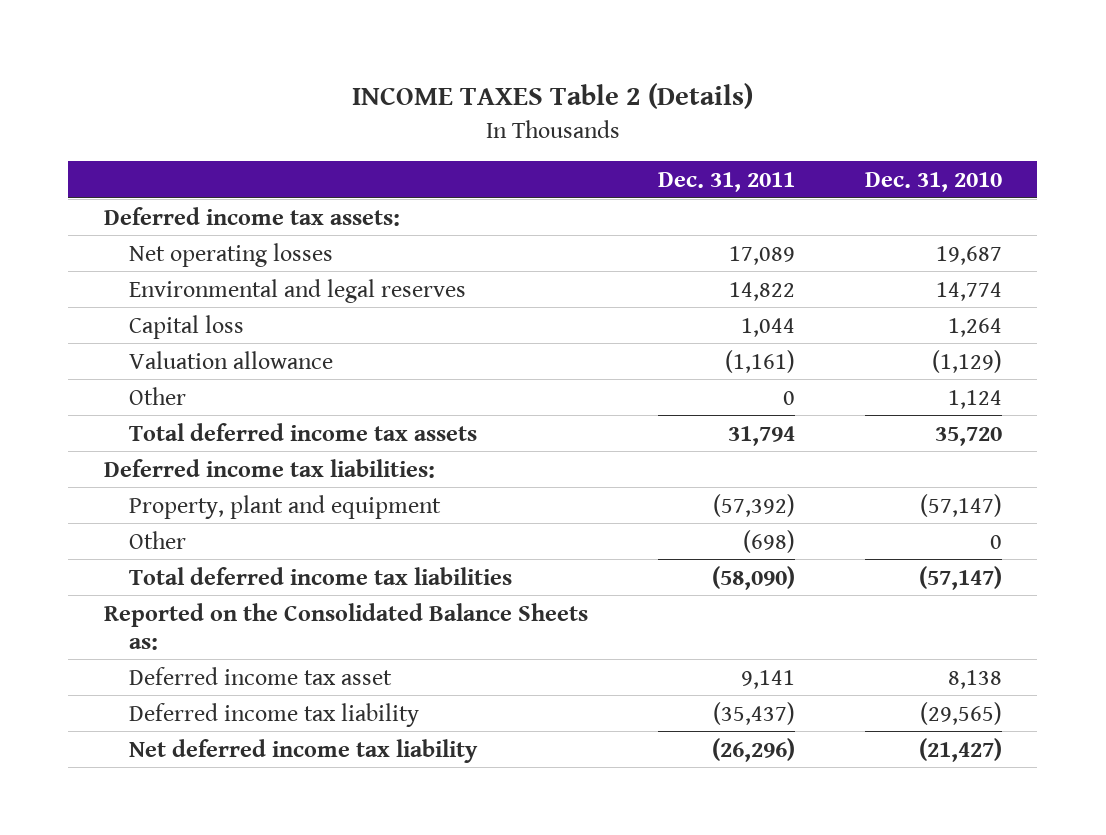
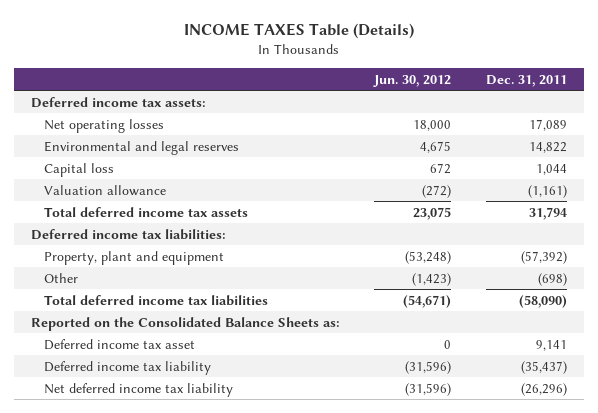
- INCOME TAXES Table 2 (Details)
+ INCOME TAXES Table (Details)
- | Dec. 31, 2011 | Dec. 31, 2010
+ | Jun. 30, 2012 | Dec. 31, 2011
- Other | 0 | 1,124

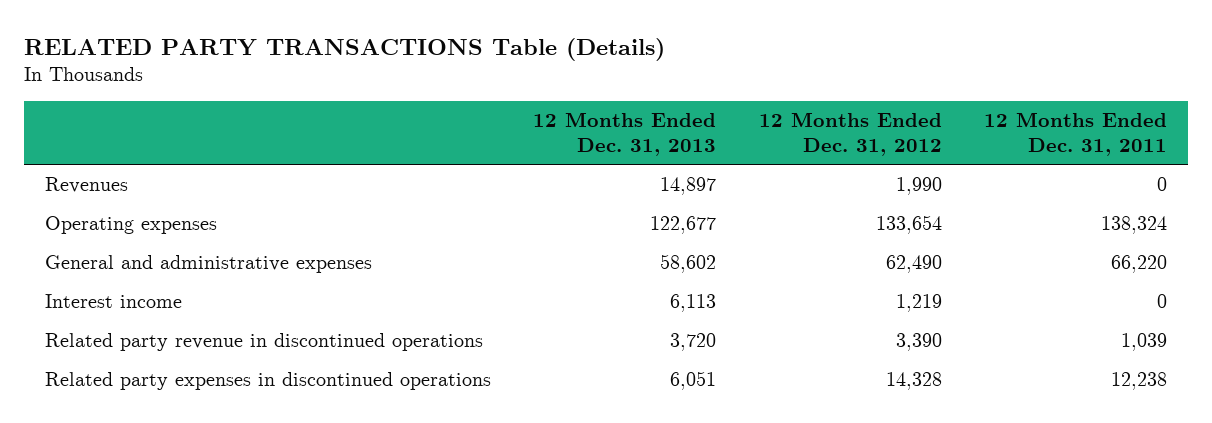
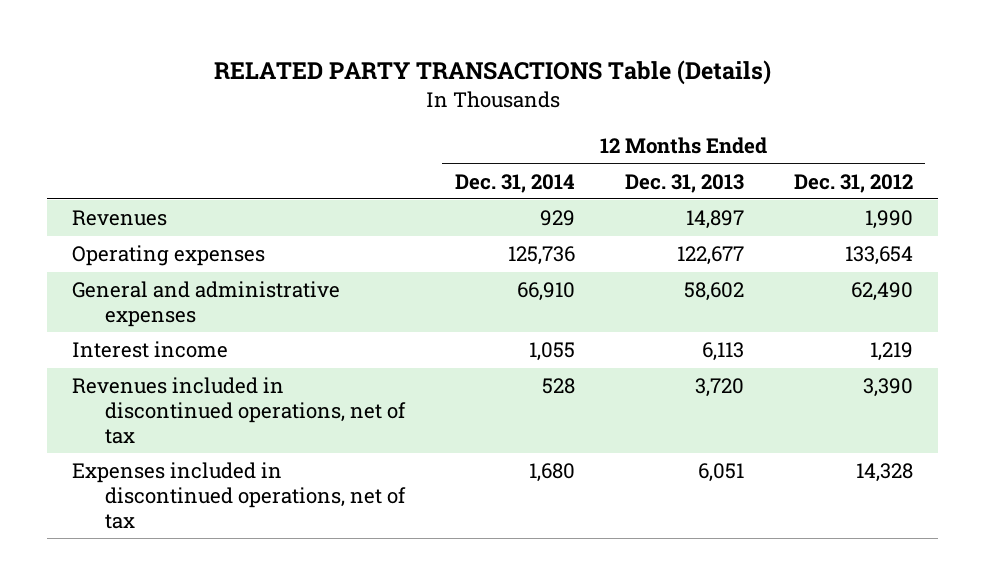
- | 12 Months Ended Dec. 31, 2013 | 12 Months Ended Dec. 31, 2012 | 12 Months Ended Dec. 31, 2011
+ | 12 Months Ended Dec. 31, 2014 | 12 Months Ended Dec. 31, 2013 | 12 Months Ended Dec. 31, 2012
- Related party revenue in discontinued operations | 3,720 | 3,390 | 1,039
- Related party expenses in discontinued operations | 6,051 | 14,328 | 12,238
+ Revenues included in discontinued operations, net of tax | 528 | 3,720 | 3,390
+ Expenses included in discontinued operations, net of tax | 1,680 | 6,051 | 14,328

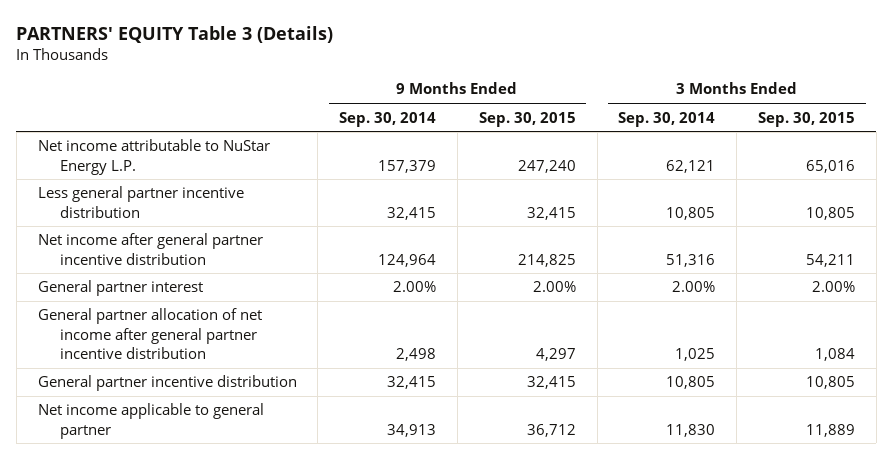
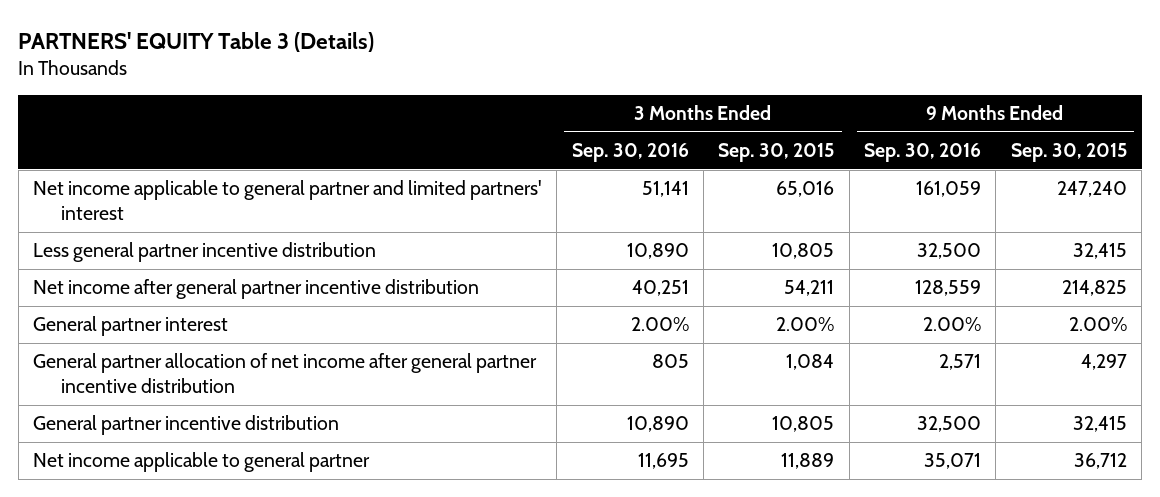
- | 9 Months Ended Sep. 30, 2014 | 9 Months Ended Sep. 30, 2015 | 3 Months Ended Sep. 30, 2014 | 3 Months Ended Sep. 30, 2015
+ | 3 Months Ended Sep. 30, 2016 | 3 Months Ended Sep. 30, 2015 | 9 Months Ended Sep. 30, 2016 | 9 Months Ended Sep. 30, 2015
- Net income attributable to NuStar Energy L.P. | 157,379 | 247,240 | 62,121 | 65,016
+ Net income applicable to general partner and limited partners' interest | 51,141 | 65,016 | 161,059 | 247,240

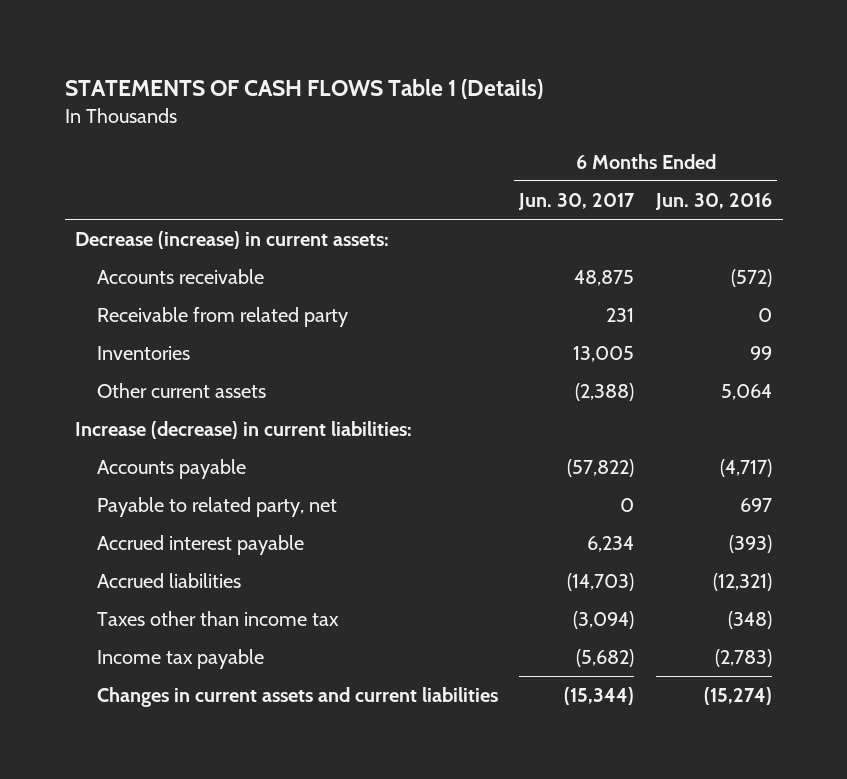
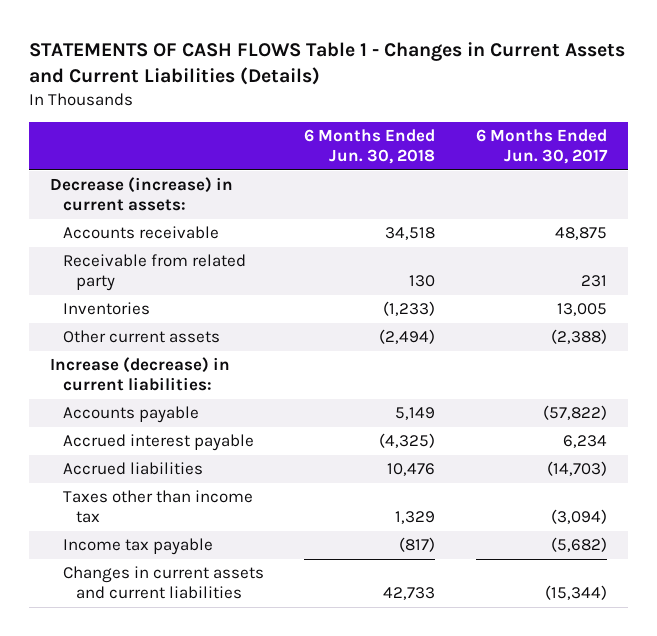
- STATEMENTS OF CASH FLOWS Table 1 (Details)
+ STATEMENTS OF CASH FLOWS Table 1 - Changes in Current Assets and Current Liabilities (Details)
- | 6 Months Ended Jun. 30, 2017 | 6 Months Ended Jun. 30, 2016
+ | 6 Months Ended Jun. 30, 2018 | 6 Months Ended Jun. 30, 2017
- Payable to related party, net | 0 | 697

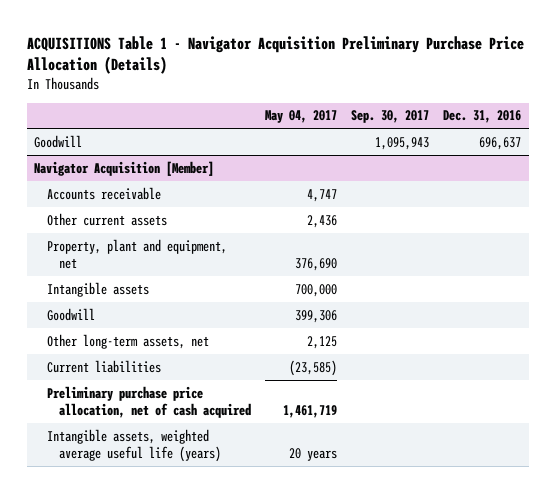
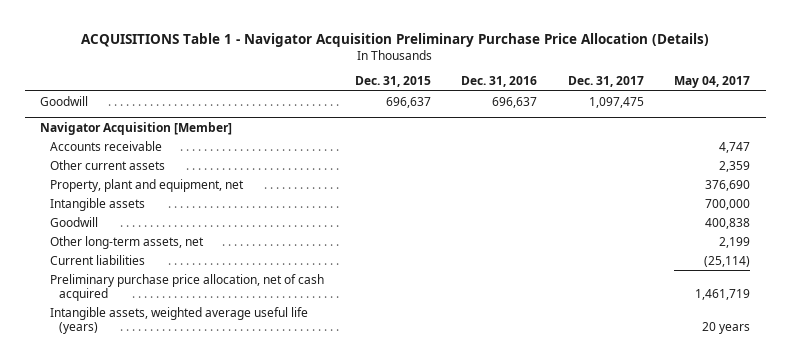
- | May 04, 2017 | Sep. 30, 2017 | Dec. 31, 2016
+ | Dec. 31, 2015 | Dec. 31, 2016 | Dec. 31, 2017 | May 04, 2017
@ Navigator Acquisition [Member]
- Other current assets | 2,436 | |
+ Other current assets | | | | 2,359
- Goodwill | 399,306 | |
- Other long-term assets, net | 2,125 | |
- Current liabilities | (23,585) | |
+ Goodwill | | | | 400,838
+ Other long-term assets, net | | | | 2,199
+ Current liabilities | | | | (25,114)

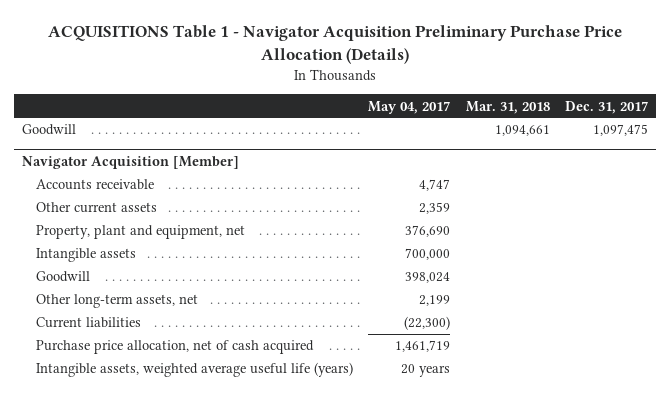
- | Dec. 31, 2015 | Dec. 31, 2016 | Dec. 31, 2017 | May 04, 2017
+ | May 04, 2017 | Mar. 31, 2018 | Dec. 31, 2017
@ Navigator Acquisition [Member]
- Goodwill | | | | 400,838
+ Goodwill | 398,024 | |
- Current liabilities | | | | (25,114)
- Preliminary purchase price allocation, net of cash acquired | | | | 1,461,719
+ Current liabilities | (22,300) | |
+ Purchase price allocation, net of cash acquired | 1,461,719 | |

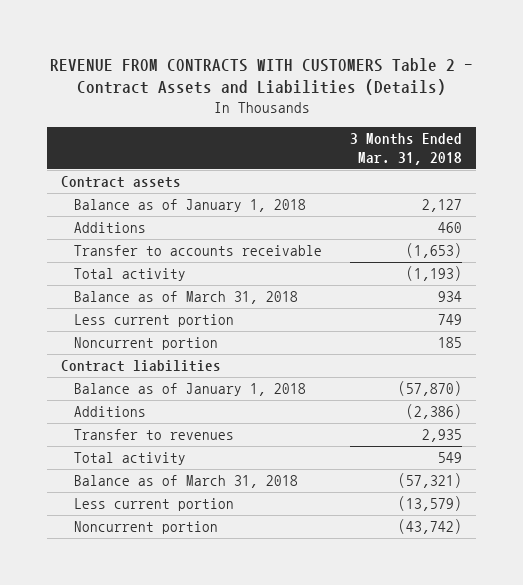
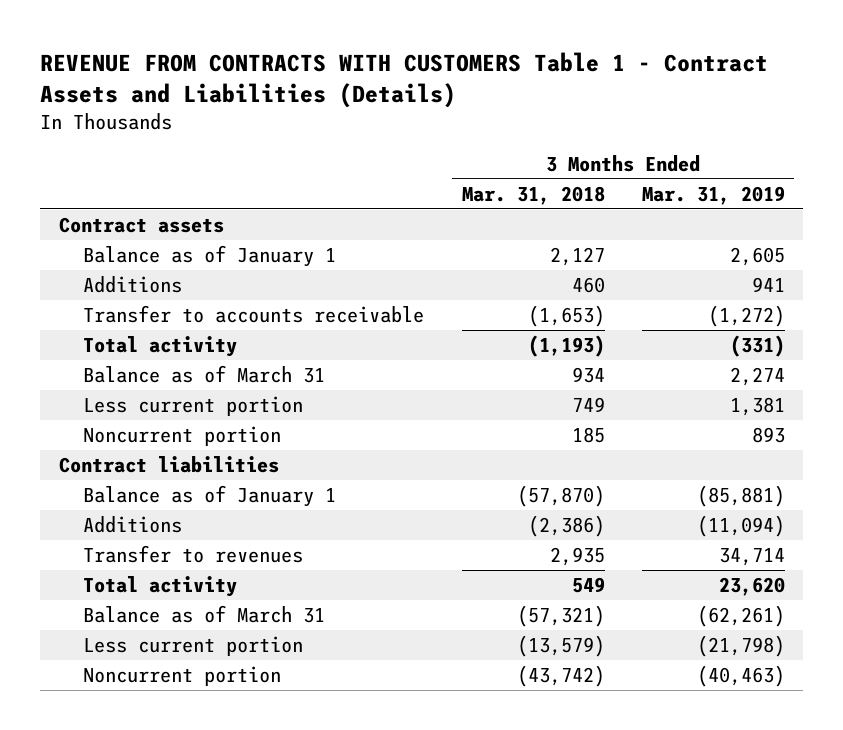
- REVENUE FROM CONTRACTS WITH CUSTOMERS Table 2 - Contract Assets and Liabilities (Details)
+ REVENUE FROM CONTRACTS WITH CUSTOMERS Table 1 - Contract Assets and Liabilities (Details)
- | 3 Months Ended Mar. 31, 2018
+ | 3 Months Ended Mar. 31, 2018 | 3 Months Ended Mar. 31, 2019
- Balance as of January 1, 2018 | 2,127
+ Balance as of January 1 | 2,127 | 2,605
- Balance as of March 31, 2018 | 934
+ Balance as of March 31 | 934 | 2,274
- Balance as of January 1, 2018 | (57,870)
+ Balance as of January 1 | (57,870) | (85,881)
- Balance as of March 31, 2018 | (57,321)
+ Balance as of March 31 | (57,321) | (62,261)

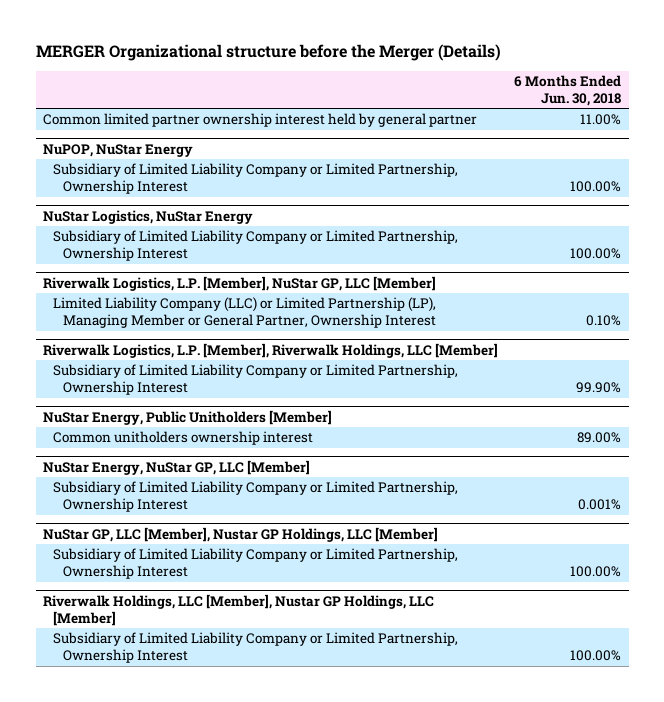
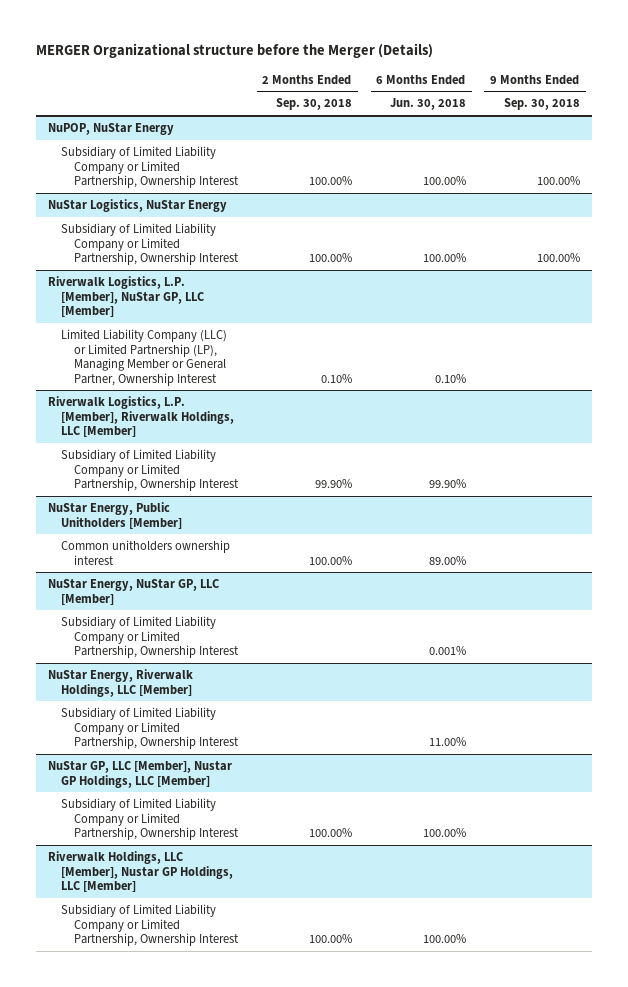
- | 6 Months Ended Jun. 30, 2018
+ | 2 Months Ended Sep. 30, 2018 | 6 Months Ended Jun. 30, 2018 | 9 Months Ended Sep. 30, 2018
- Common limited partner ownership interest held by general partner | 11.00%
+ NuStar Energy, Riverwalk Holdings, LLC [Member]
+ Subsidiary of Limited Liability Company or Limited Partnership, Ownership Interest | | 11.00% |

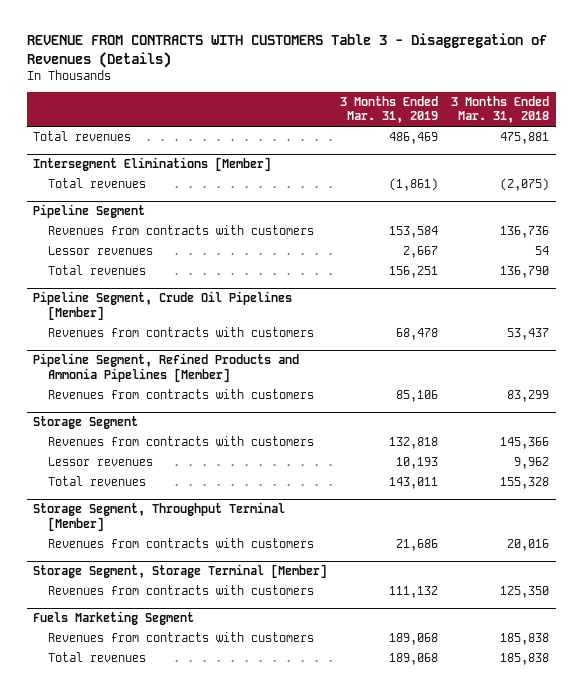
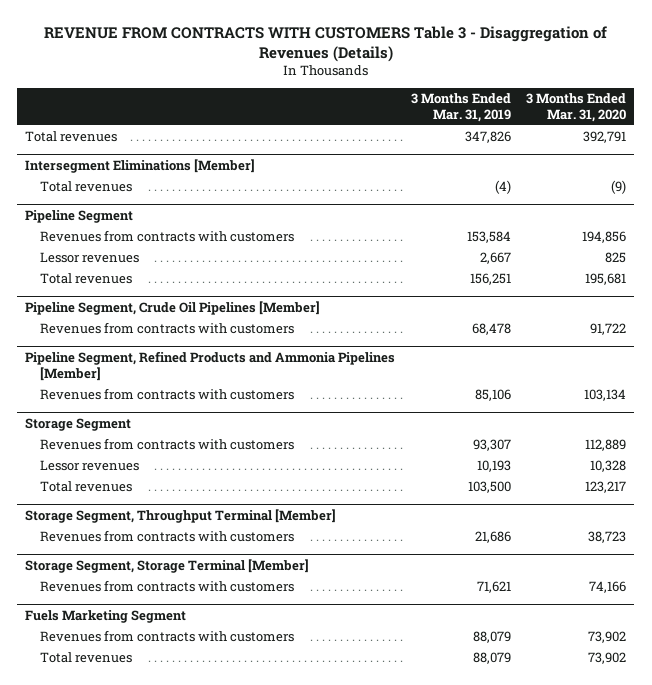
- | 3 Months Ended Mar. 31, 2019 | 3 Months Ended Mar. 31, 2018
+ | 3 Months Ended Mar. 31, 2019 | 3 Months Ended Mar. 31, 2020
- Total revenues | 486,469 | 475,881
+ Total revenues | 347,826 | 392,791
@ Intersegment Eliminations [Member]
- Total revenues | (1,861) | (2,075)
+ Total revenues | (4) | (9)
@ Storage Segment
- Revenues from contracts with customers | 132,818 | 145,366
+ Revenues from contracts with customers | 93,307 | 112,889
- Total revenues | 143,011 | 155,328
+ Total revenues | 103,500 | 123,217
@ Storage Segment, Storage Terminal [Member]
- Revenues from contracts with customers | 111,132 | 125,350
+ Revenues from contracts with customers | 71,621 | 74,166
@ Fuels Marketing Segment
- Revenues from contracts with customers | 189,068 | 185,838
- Total revenues | 189,068 | 185,838
+ Revenues from contracts with customers | 88,079 | 73,902
+ Total revenues | 88,079 | 73,902

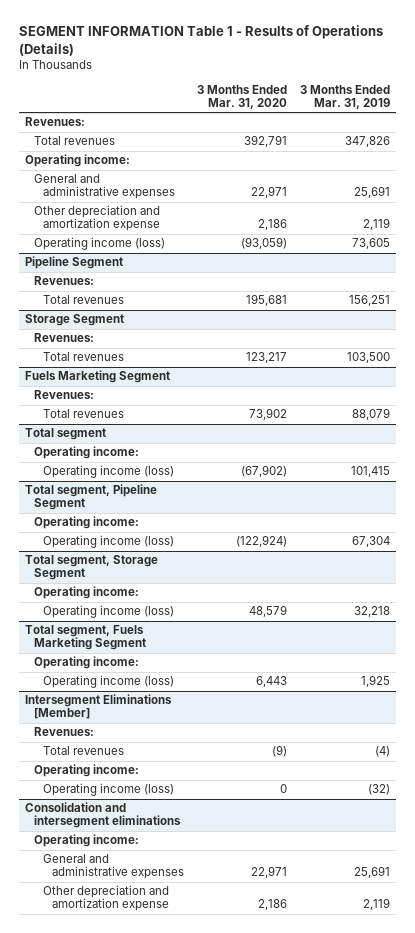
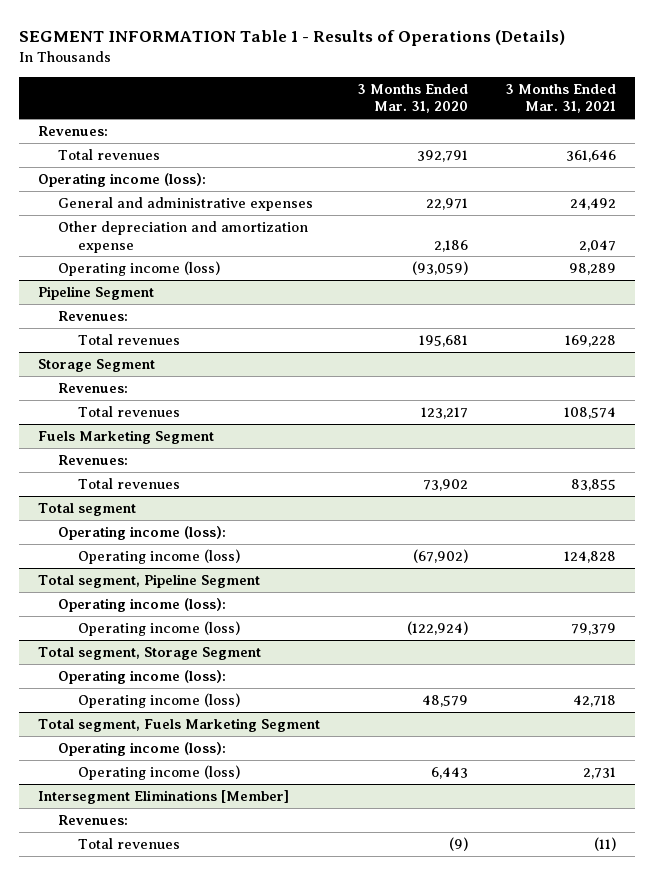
- | 3 Months Ended Mar. 31, 2020 | 3 Months Ended Mar. 31, 2019
+ | 3 Months Ended Mar. 31, 2020 | 3 Months Ended Mar. 31, 2021
- Operating income:
+ Operating income (loss):
@ Total segment
- Operating income:
+ Operating income (loss):
@ Total segment, Pipeline Segment
- Operating income:
+ Operating income (loss):
@ Total segment, Storage Segment
- Operating income:
+ Operating income (loss):
@ Total segment, Fuels Marketing Segment
- Operating income:
+ Operating income (loss):
@ Intersegment Eliminations [Member]
- Operating income:
- Operating income (loss) | 0 | (32)
- Consolidation and intersegment eliminations
- Operating income:
- General and administrative expenses | 22,971 | 25,691
- Other depreciation and amortization expense | 2,186 | 2,119

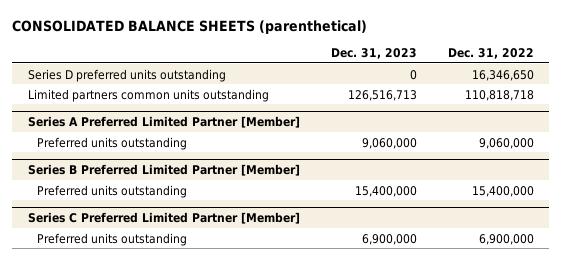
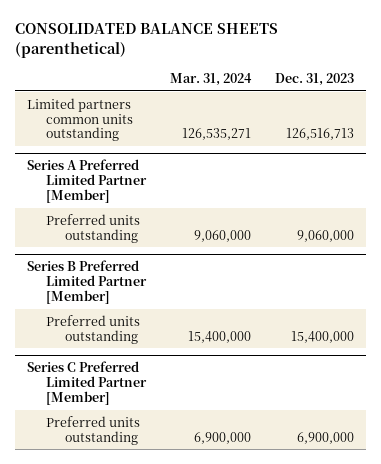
- | Dec. 31, 2023 | Dec. 31, 2022
+ | Mar. 31, 2024 | Dec. 31, 2023
- Series D preferred units outstanding | 0 | 16,346,650

